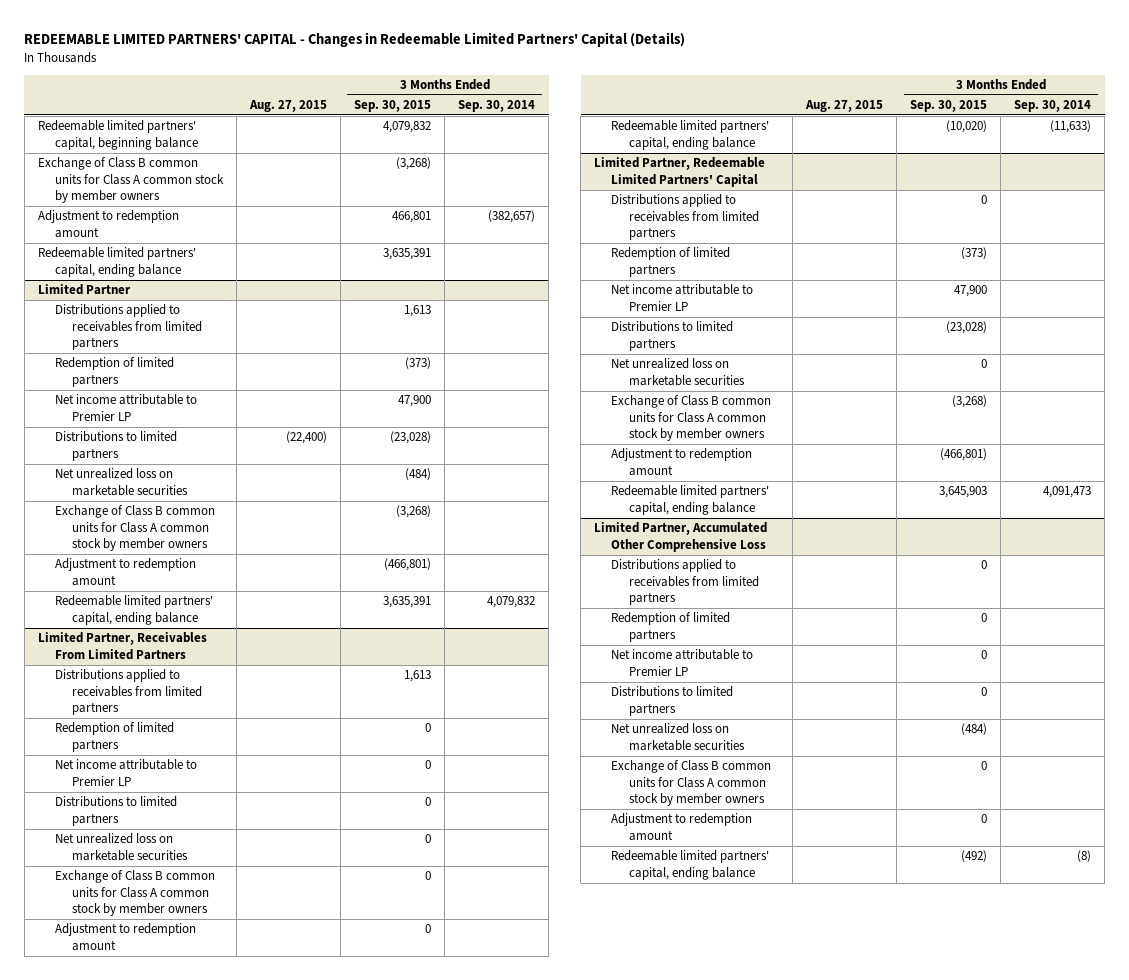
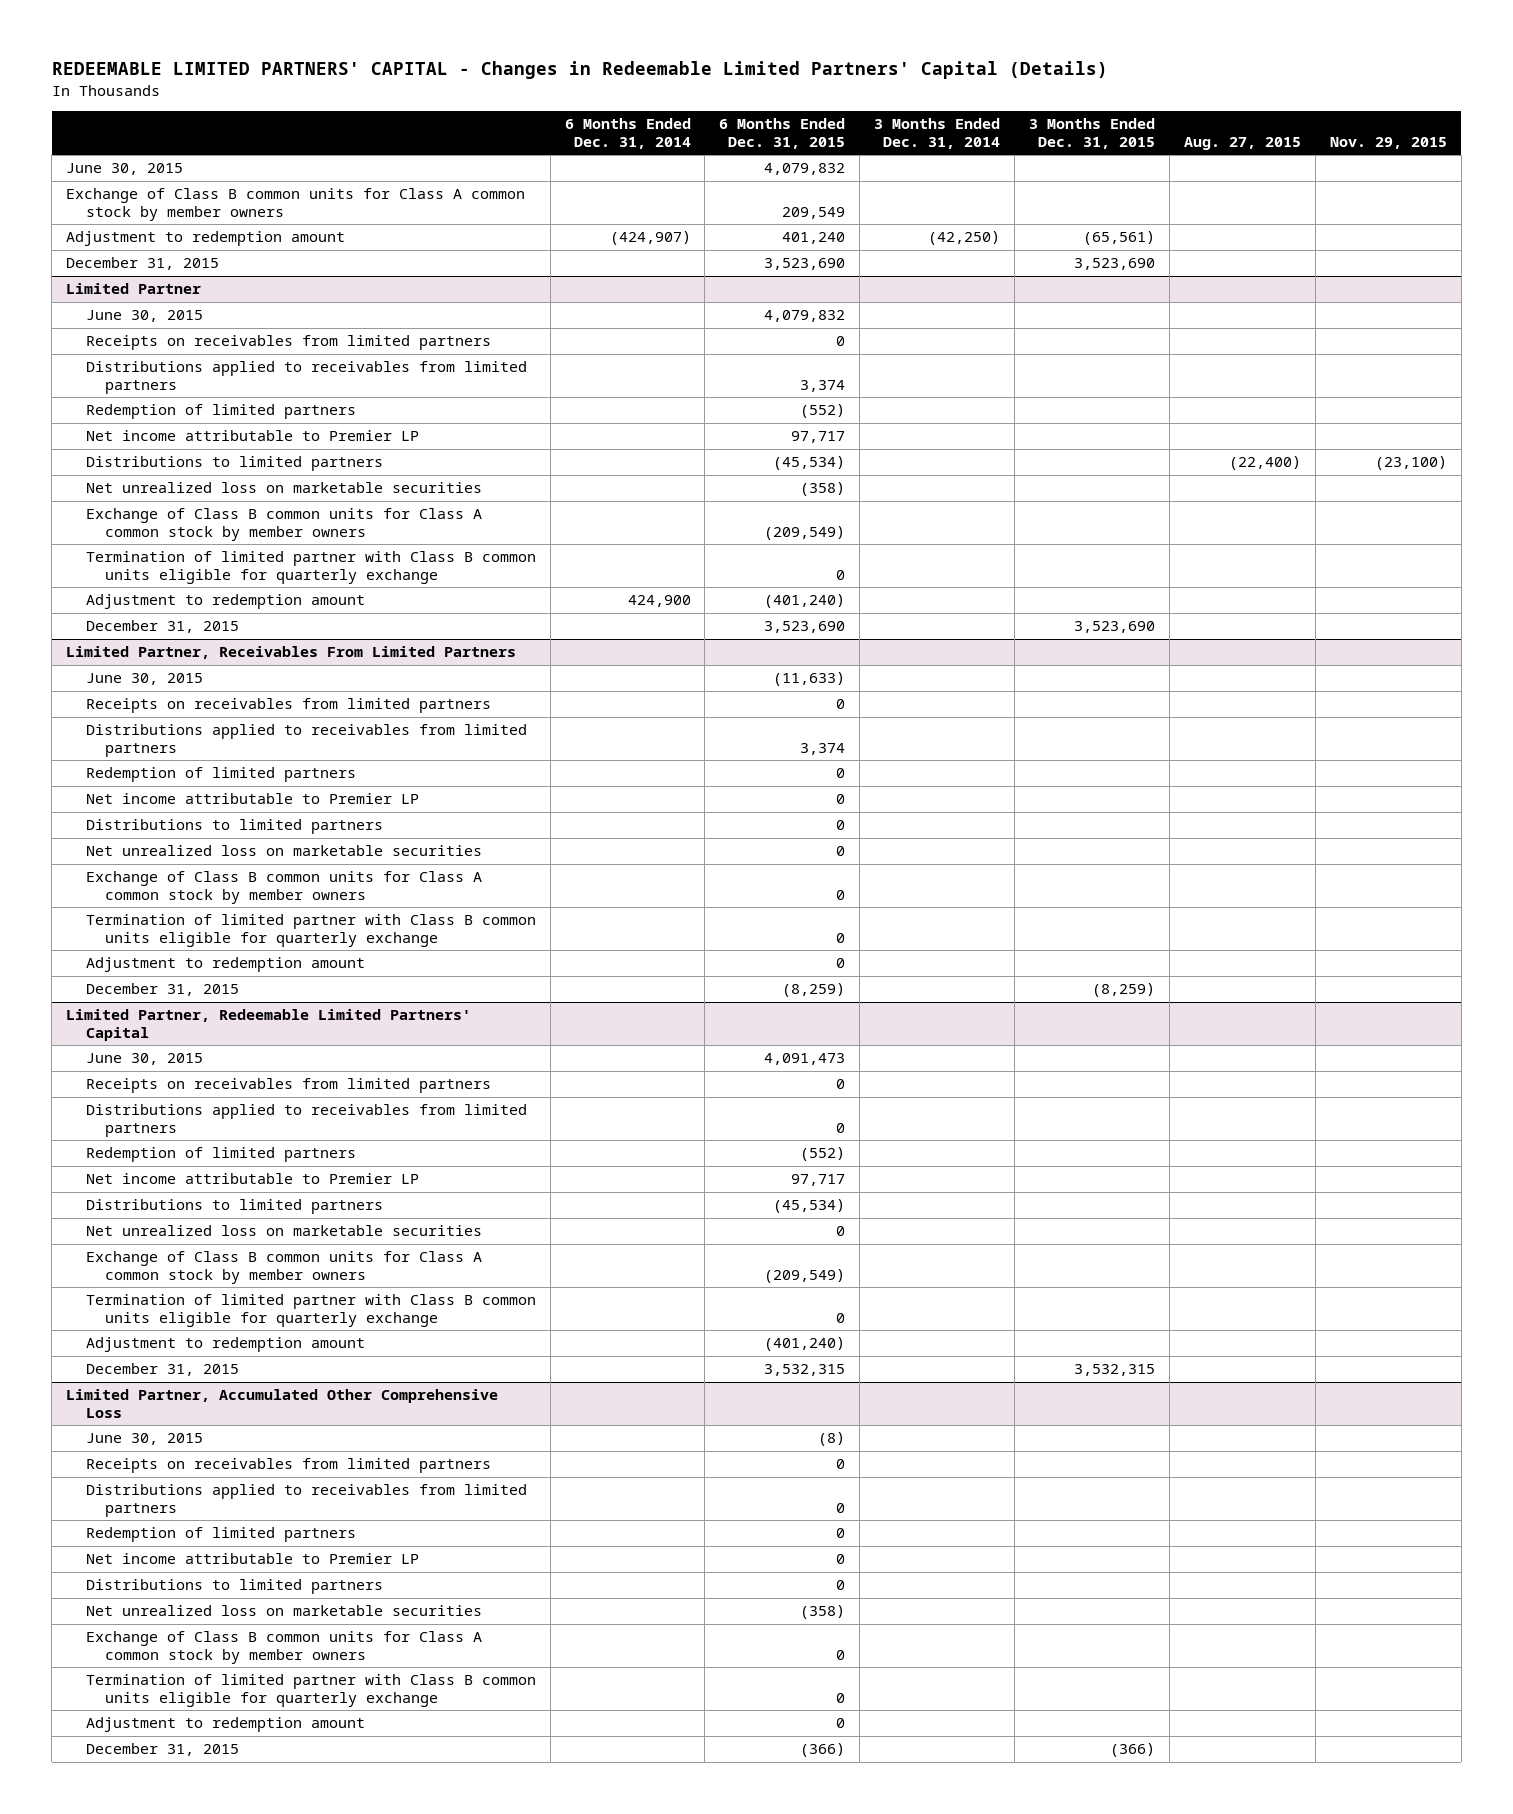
- | Aug. 27, 2015 | 3 Months Ended Sep. 30, 2015 | 3 Months Ended Sep. 30, 2014
+ | 6 Months Ended Dec. 31, 2014 | 6 Months Ended Dec. 31, 2015 | 3 Months Ended Dec. 31, 2014 | 3 Months Ended Dec. 31, 2015 | Aug. 27, 2015 | Nov. 29, 2015
- Redeemable limited partners' capital, beginning balance | | 4,079,832 |
+ June 30, 2015 | | 4,079,832 | | | |
- Redeemable limited partners' capital, ending balance | | 3,635,391 |
+ December 31, 2015 | | 3,523,690 | | 3,523,690 | |
@ Limited Partner
+ June 30, 2015 | | 4,079,832 | | | |
+ Receipts on receivables from limited partners | | 0 | | | |
+ Termination of limited partner with Class B common units eligible for quarterly exchange | | 0 | | | |
- Redeemable limited partners' capital, ending balance | | 3,635,391 | 4,079,832
+ December 31, 2015 | | 3,523,690 | | 3,523,690 | |
@ Limited Partner, Receivables From Limited Partners
+ June 30, 2015 | | (11,633) | | | |
+ Receipts on receivables from limited partners | | 0 | | | |
+ Termination of limited partner with Class B common units eligible for quarterly exchange | | 0 | | | |
- Redeemable limited partners' capital, ending balance | | (10,020) | (11,633)
+ December 31, 2015 | | (8,259) | | (8,259) | |
@ Limited Partner, Redeemable Limited Partners' Capital
+ June 30, 2015 | | 4,091,473 | | | |
+ Receipts on receivables from limited partners | | 0 | | | |
+ Termination of limited partner with Class B common units eligible for quarterly exchange | | 0 | | | |
- Redeemable limited partners' capital, ending balance | | 3,645,903 | 4,091,473
+ December 31, 2015 | | 3,532,315 | | 3,532,315 | |
@ Limited Partner, Accumulated Other Comprehensive Loss
+ June 30, 2015 | | (8) | | | |
+ Receipts on receivables from limited partners | | 0 | | | |
+ Termination of limited partner with Class B common units eligible for quarterly exchange | | 0 | | | |
- Redeemable limited partners' capital, ending balance | | (492) | (8)
+ December 31, 2015 | | (366) | | (366) | |

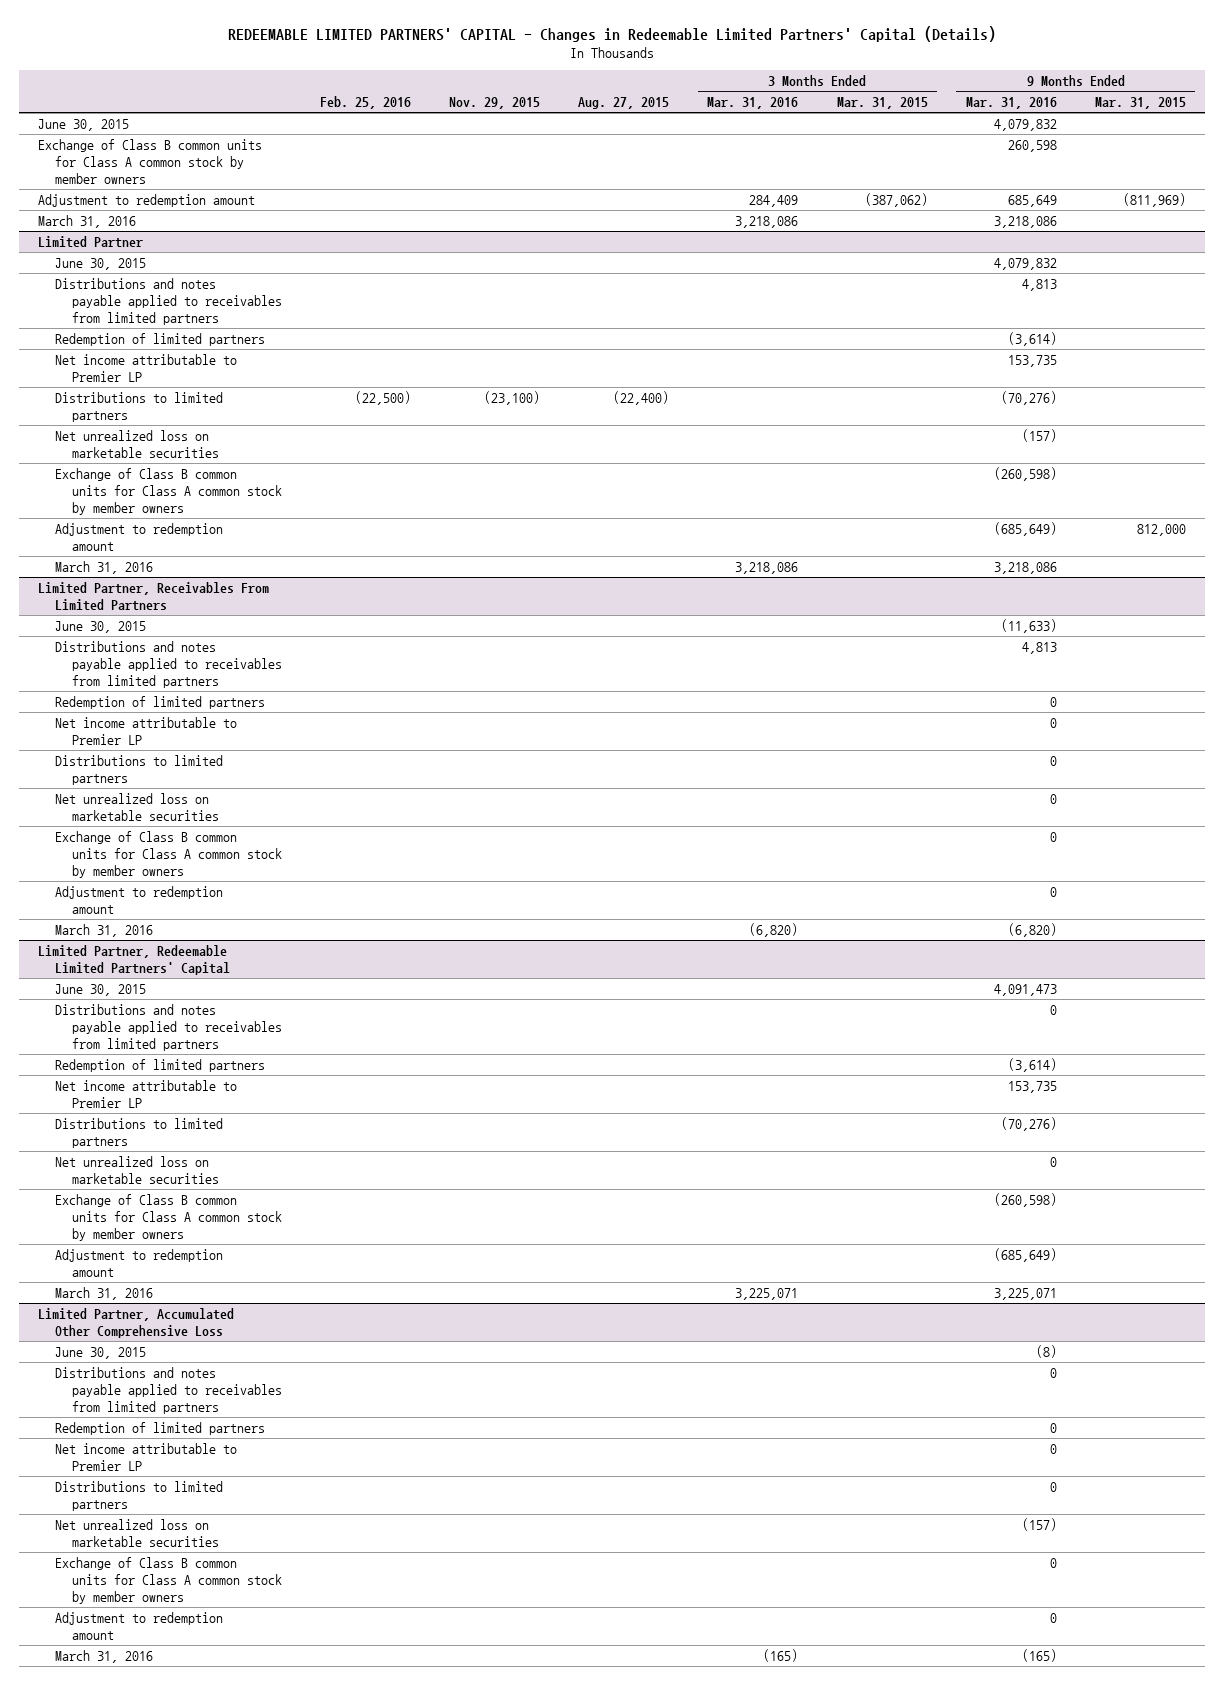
- | 6 Months Ended Dec. 31, 2014 | 6 Months Ended Dec. 31, 2015 | 3 Months Ended Dec. 31, 2014 | 3 Months Ended Dec. 31, 2015 | Aug. 27, 2015 | Nov. 29, 2015
+ | Feb. 25, 2016 | Nov. 29, 2015 | Aug. 27, 2015 | 3 Months Ended Mar. 31, 2016 | 3 Months Ended Mar. 31, 2015 | 9 Months Ended Mar. 31, 2016 | 9 Months Ended Mar. 31, 2015
- December 31, 2015 | | 3,523,690 | | 3,523,690 | |
+ March 31, 2016 | | | | 3,218,086 | | 3,218,086 |
@ Limited Partner
- Receipts on receivables from limited partners | | 0 | | | |
- Distributions applied to receivables from limited partners | | 3,374 | | | |
+ Distributions and notes payable applied to receivables from limited partners | | | | | | 4,813 |
- Termination of limited partner with Class B common units eligible for quarterly exchange | | 0 | | | |
- December 31, 2015 | | 3,523,690 | | 3,523,690 | |
+ March 31, 2016 | | | | 3,218,086 | | 3,218,086 |
@ Limited Partner, Receivables From Limited Partners
- Receipts on receivables from limited partners | | 0 | | | |
- Distributions applied to receivables from limited partners | | 3,374 | | | |
+ Distributions and notes payable applied to receivables from limited partners | | | | | | 4,813 |
- Termination of limited partner with Class B common units eligible for quarterly exchange | | 0 | | | |
- December 31, 2015 | | (8,259) | | (8,259) | |
+ March 31, 2016 | | | | (6,820) | | (6,820) |
@ Limited Partner, Redeemable Limited Partners' Capital
- Receipts on receivables from limited partners | | 0 | | | |
- Distributions applied to receivables from limited partners | | 0 | | | |
+ Distributions and notes payable applied to receivables from limited partners | | | | | | 0 |
- Termination of limited partner with Class B common units eligible for quarterly exchange | | 0 | | | |
- December 31, 2015 | | 3,532,315 | | 3,532,315 | |
+ March 31, 2016 | | | | 3,225,071 | | 3,225,071 |
@ Limited Partner, Accumulated Other Comprehensive Loss
- Receipts on receivables from limited partners | | 0 | | | |
- Distributions applied to receivables from limited partners | | 0 | | | |
+ Distributions and notes payable applied to receivables from limited partners | | | | | | 0 |
- Termination of limited partner with Class B common units eligible for quarterly exchange | | 0 | | | |
- December 31, 2015 | | (366) | | (366) | |
+ March 31, 2016 | | | | (165) | | (165) |

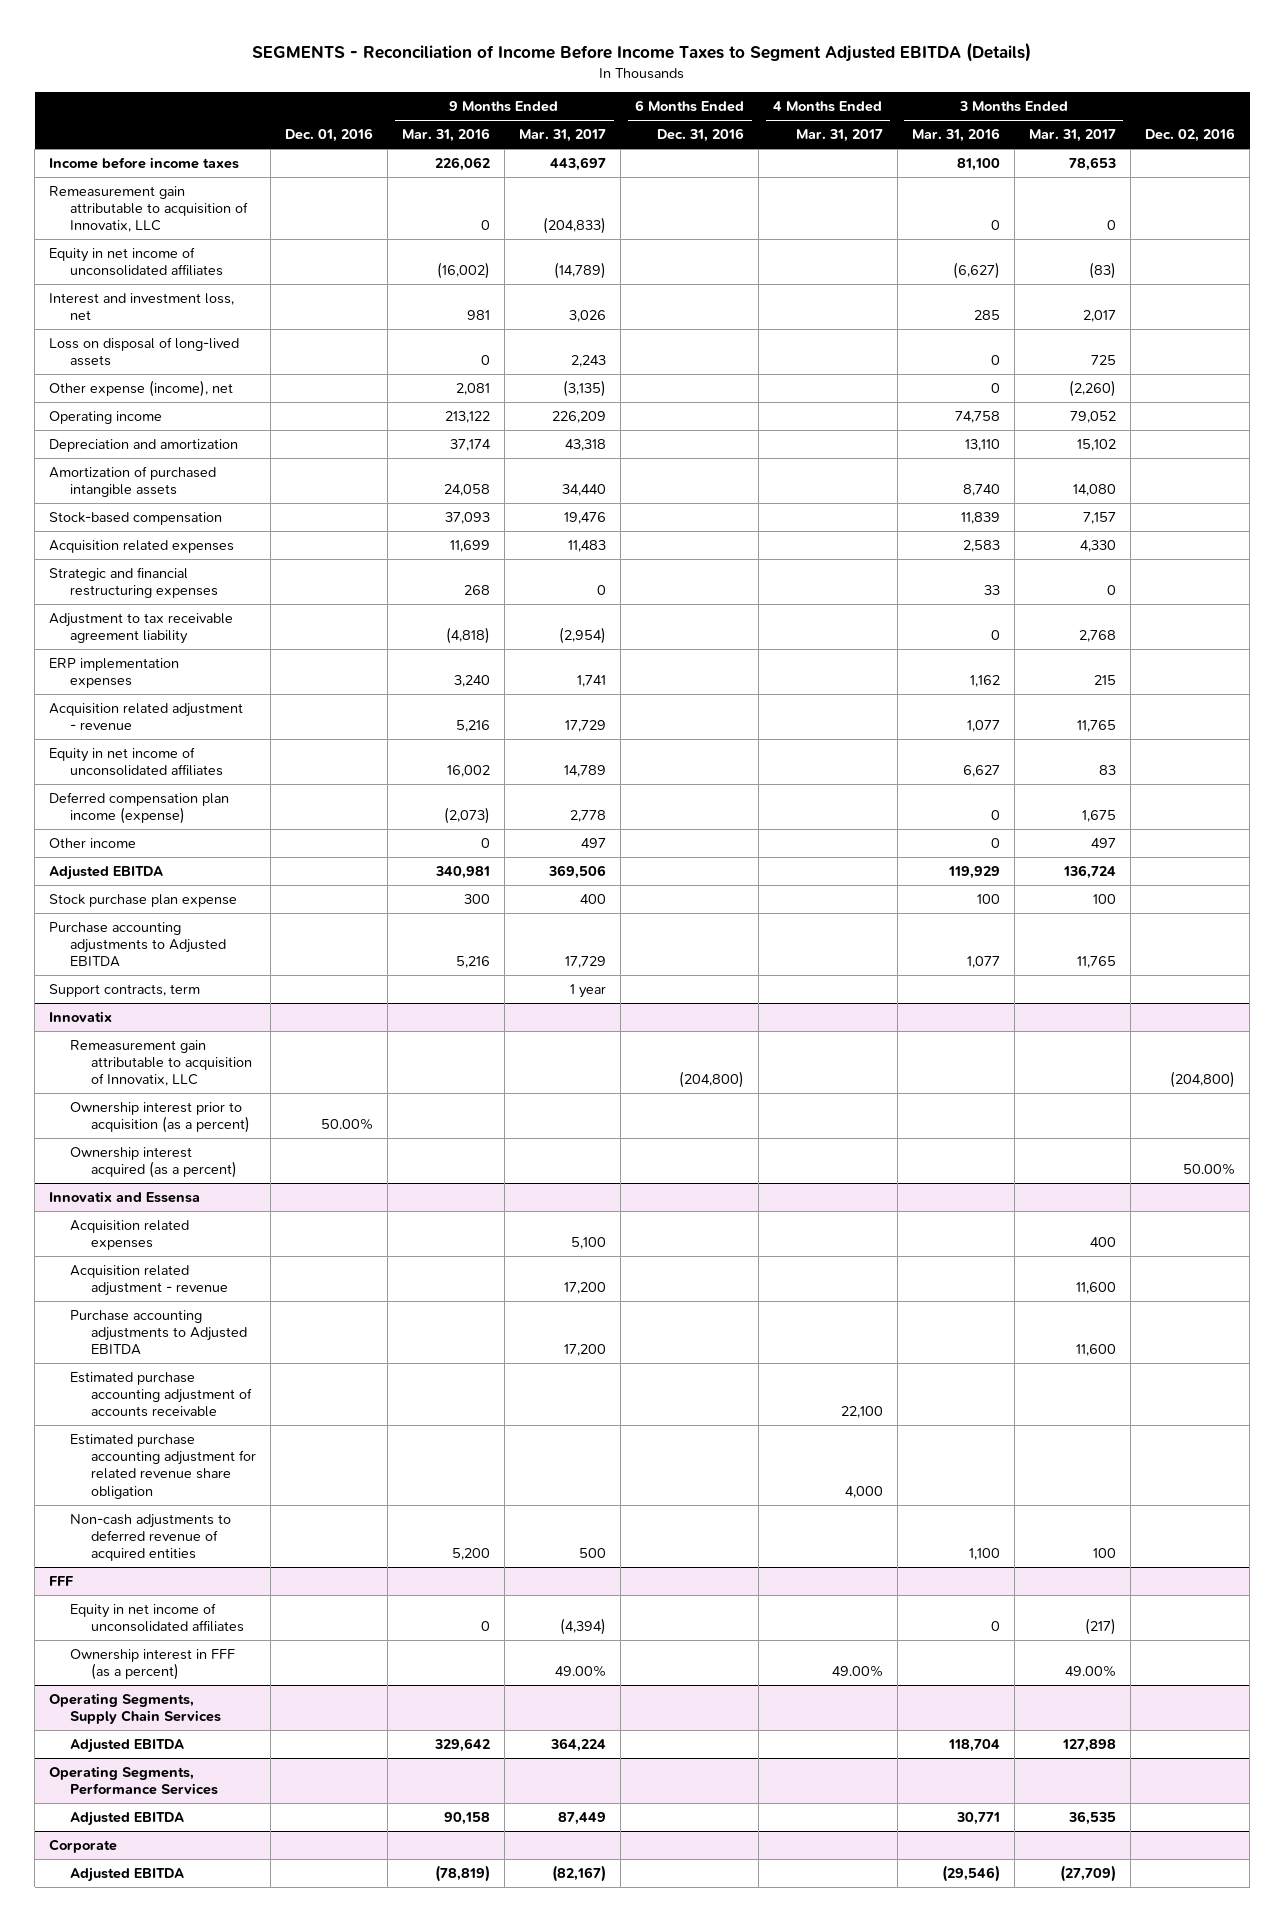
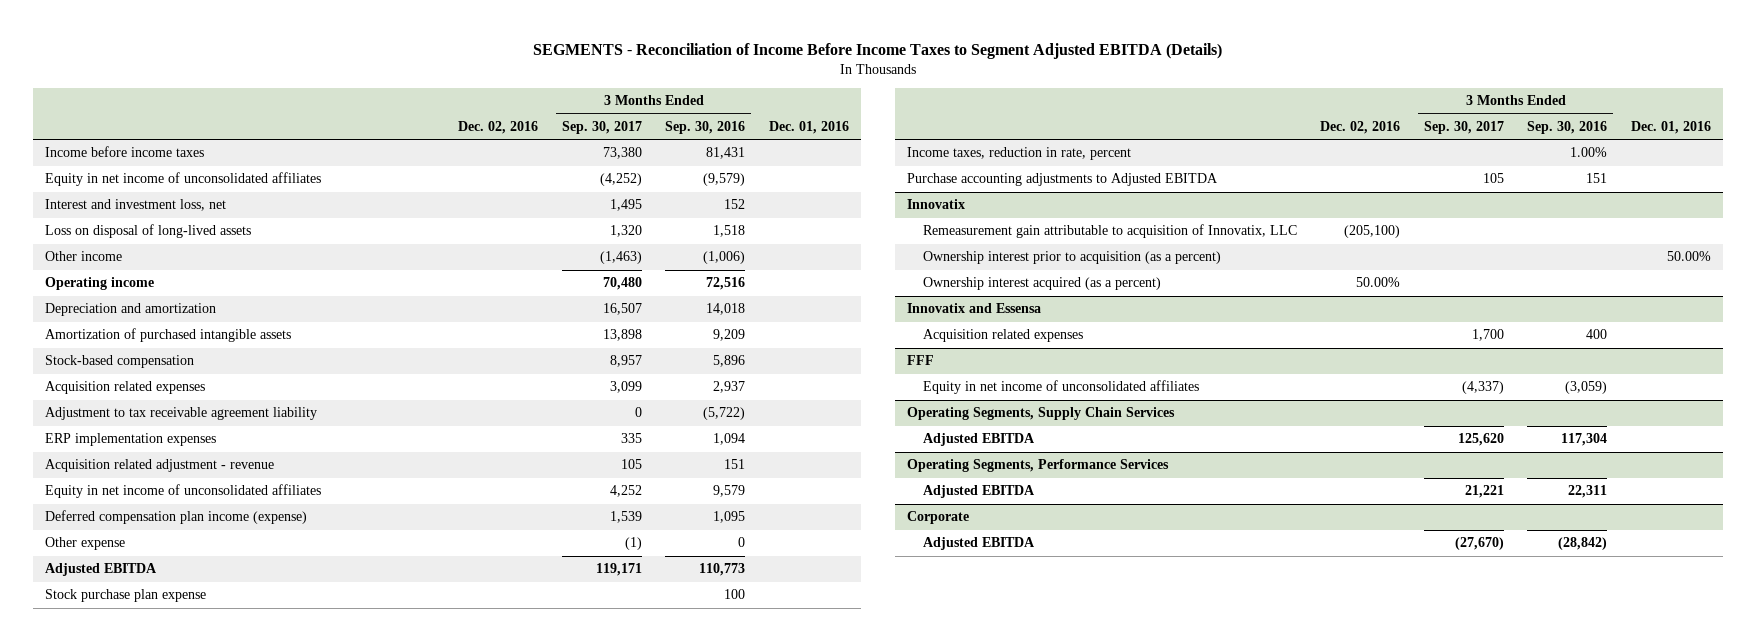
- | Dec. 01, 2016 | 9 Months Ended Mar. 31, 2016 | 9 Months Ended Mar. 31, 2017 | 6 Months Ended Dec. 31, 2016 | 4 Months Ended Mar. 31, 2017 | 3 Months Ended Mar. 31, 2016 | 3 Months Ended Mar. 31, 2017 | Dec. 02, 2016
+ | Dec. 02, 2016 | 3 Months Ended Sep. 30, 2017 | 3 Months Ended Sep. 30, 2016 | Dec. 01, 2016
- Remeasurement gain attributable to acquisition of Innovatix, LLC | | 0 | (204,833) | | | 0 | 0 |
- Other expense (income), net | | 2,081 | (3,135) | | | 0 | (2,260) |
moved up: Other income | | (1,463) | (1,006) |
- Strategic and financial restructuring expenses | | 268 | 0 | | | 33 | 0 |
+ Other expense | | (1) | 0 |
+ Income taxes, reduction in rate, percent | | | 1.00% |
- Support contracts, term | | | 1 year | | | | |
@ Innovatix
- Remeasurement gain attributable to acquisition of Innovatix, LLC | | | | (204,800) | | | | (204,800)
+ Remeasurement gain attributable to acquisition of Innovatix, LLC | (205,100) | | |
@ Innovatix and Essensa
- Acquisition related adjustment - revenue | | | 17,200 | | | | 11,600 |
- Purchase accounting adjustments to Adjusted EBITDA | | | 17,200 | | | | 11,600 |
- Estimated purchase accounting adjustment of accounts receivable | | | | | 22,100 | | |
- Estimated purchase accounting adjustment for related revenue share obligation | | | | | 4,000 | | |
- Non-cash adjustments to deferred revenue of acquired entities | | 5,200 | 500 | | | 1,100 | 100 |
@ FFF
- Ownership interest in FFF (as a percent) | | | 49.00% | | 49.00% | | 49.00% |

